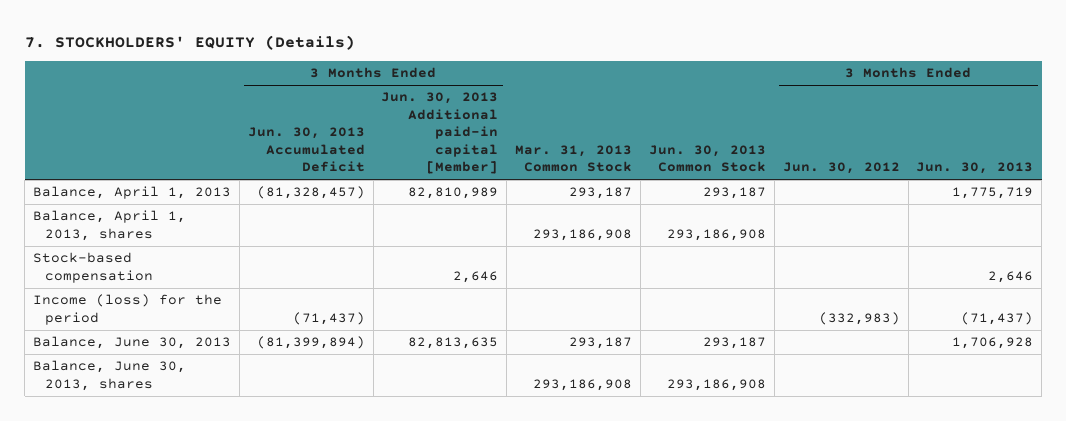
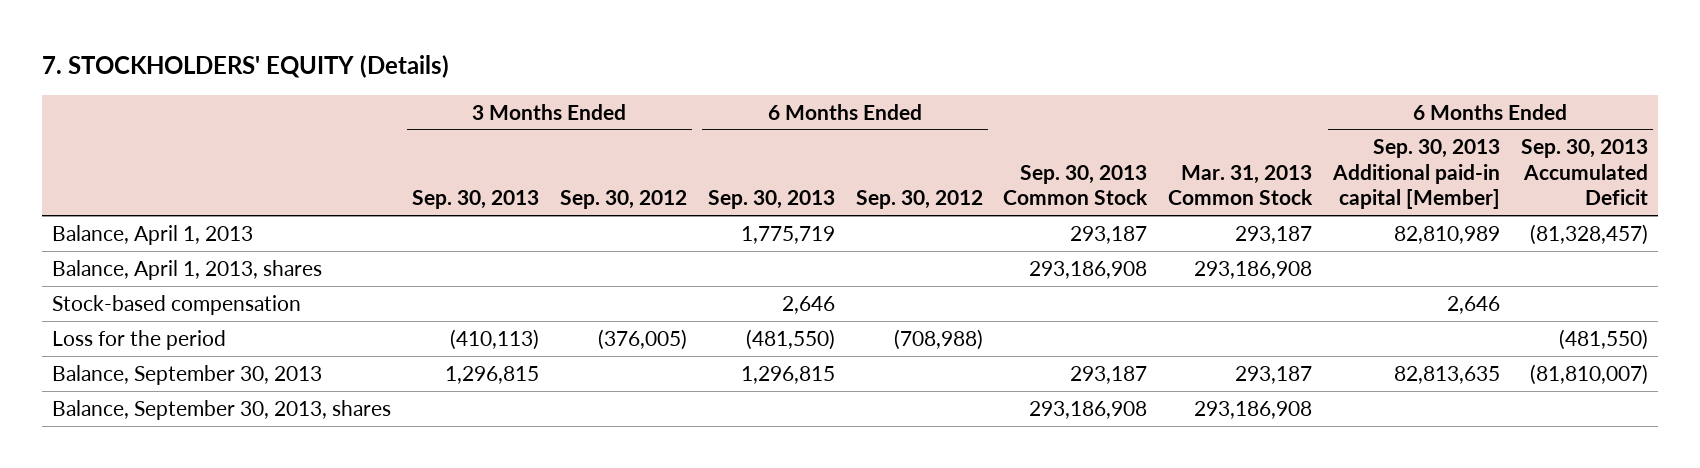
- | 3 Months Ended Jun. 30, 2013 Accumulated Deficit | 3 Months Ended Jun. 30, 2013 Additional paid-in capital [Member] | Mar. 31, 2013 Common Stock | Jun. 30, 2013 Common Stock | 3 Months Ended Jun. 30, 2012 | 3 Months Ended Jun. 30, 2013
+ | 3 Months Ended Sep. 30, 2013 | 3 Months Ended Sep. 30, 2012 | 6 Months Ended Sep. 30, 2013 | 6 Months Ended Sep. 30, 2012 | Sep. 30, 2013 Common Stock | Mar. 31, 2013 Common Stock | 6 Months Ended Sep. 30, 2013 Additional paid-in capital [Member] | 6 Months Ended Sep. 30, 2013 Accumulated Deficit
- Income (loss) for the period | (71,437) | | | | (332,983) | (71,437)
- Balance, June 30, 2013 | (81,399,894) | 82,813,635 | 293,187 | 293,187 | | 1,706,928
- Balance, June 30, 2013, shares | | | 293,186,908 | 293,186,908 | |
+ Loss for the period | (410,113) | (376,005) | (481,550) | (708,988) | | | | (481,550)
+ Balance, September 30, 2013 | 1,296,815 | | 1,296,815 | | 293,187 | 293,187 | 82,813,635 | (81,810,007)
+ Balance, September 30, 2013, shares | | | | | 293,186,908 | 293,186,908 | |

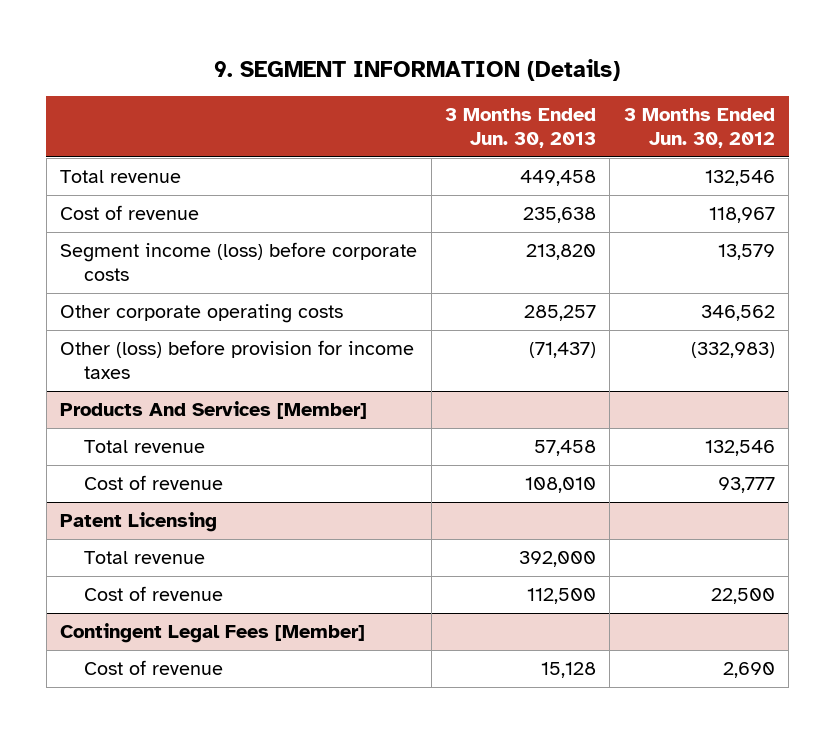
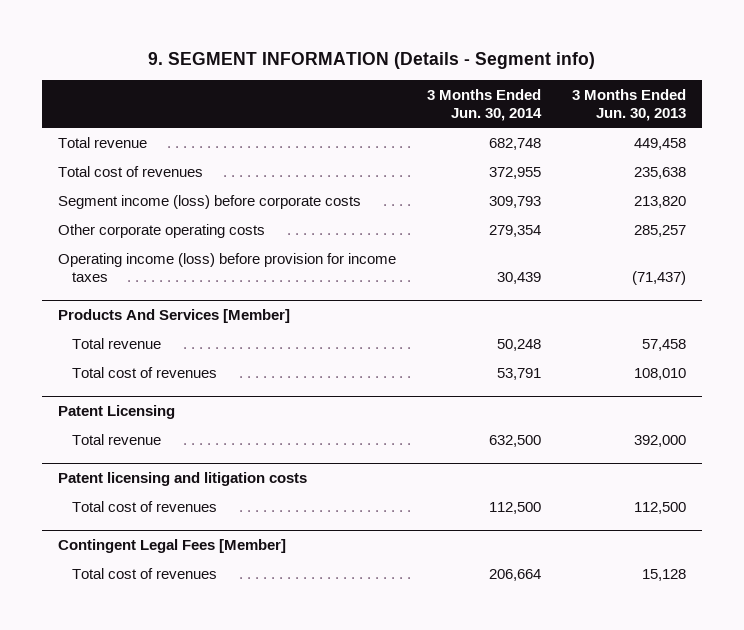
- 9. SEGMENT INFORMATION (Details)
+ 9. SEGMENT INFORMATION (Details - Segment info)
- | 3 Months Ended Jun. 30, 2013 | 3 Months Ended Jun. 30, 2012
+ | 3 Months Ended Jun. 30, 2014 | 3 Months Ended Jun. 30, 2013
- Cost of revenue | 235,638 | 118,967
+ Total cost of revenues | 372,955 | 235,638
- Other (loss) before provision for income taxes | (71,437) | (332,983)
+ Operating income (loss) before provision for income taxes | 30,439 | (71,437)
@ Products And Services [Member]
- Cost of revenue | 108,010 | 93,777
+ Total cost of revenues | 53,791 | 108,010
@ Patent Licensing
- Cost of revenue | 112,500 | 22,500
+ Patent licensing and litigation costs
+ Total cost of revenues | 112,500 | 112,500
@ Contingent Legal Fees [Member]
- Cost of revenue | 15,128 | 2,690
+ Total cost of revenues | 206,664 | 15,128

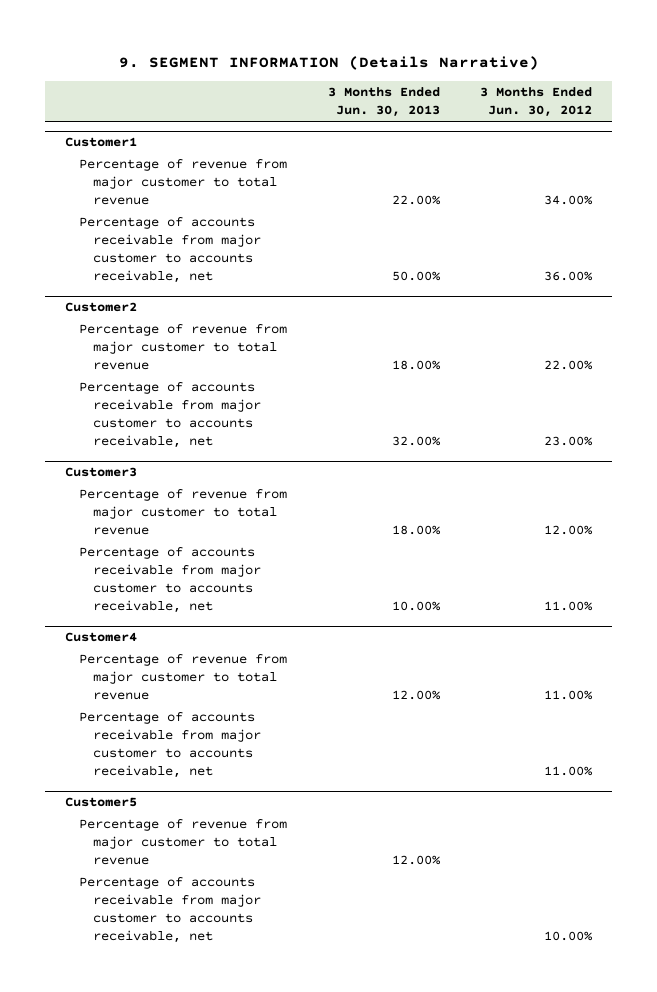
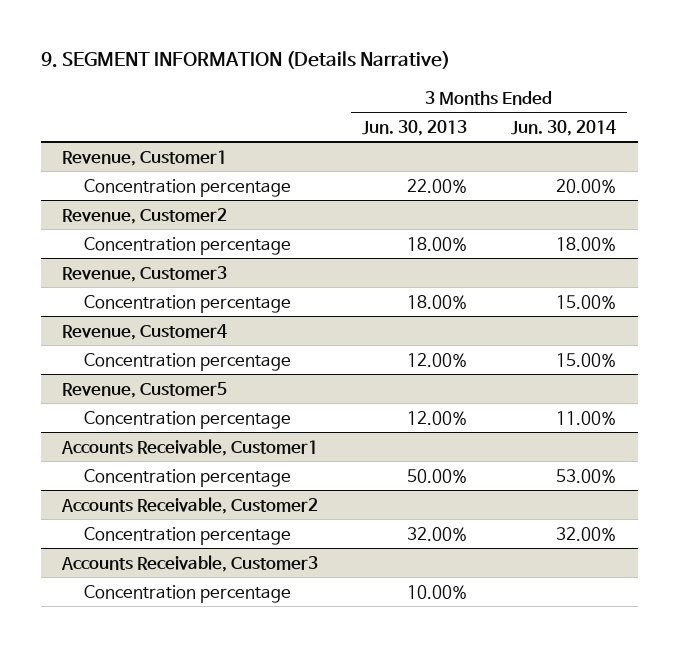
- | 3 Months Ended Jun. 30, 2013 | 3 Months Ended Jun. 30, 2012
+ | 3 Months Ended Jun. 30, 2013 | 3 Months Ended Jun. 30, 2014
- Customer1
- Percentage of revenue from major customer to total revenue | 22.00% | 34.00%
- Percentage of accounts receivable from major customer to accounts receivable, net | 50.00% | 36.00%
- Customer2
- Percentage of revenue from major customer to total revenue | 18.00% | 22.00%
- Percentage of accounts receivable from major customer to accounts receivable, net | 32.00% | 23.00%
- Customer3
- Percentage of revenue from major customer to total revenue | 18.00% | 12.00%
- Percentage of accounts receivable from major customer to accounts receivable, net | 10.00% | 11.00%
- Customer4
- Percentage of revenue from major customer to total revenue | 12.00% | 11.00%
- Percentage of accounts receivable from major customer to accounts receivable, net | | 11.00%
- Customer5
- Percentage of revenue from major customer to total revenue | 12.00% |
- Percentage of accounts receivable from major customer to accounts receivable, net | | 10.00%
+ Revenue, Customer1
+ Concentration percentage | 22.00% | 20.00%
+ Revenue, Customer2
+ Concentration percentage | 18.00% | 18.00%
+ Revenue, Customer3
+ Concentration percentage | 18.00% | 15.00%
+ Revenue, Customer4
+ Concentration percentage | 12.00% | 15.00%
+ Revenue, Customer5
+ Concentration percentage | 12.00% | 11.00%
+ Accounts Receivable, Customer1
+ Concentration percentage | 50.00% | 53.00%
+ Accounts Receivable, Customer2
+ Concentration percentage | 32.00% | 32.00%
+ Accounts Receivable, Customer3
+ Concentration percentage | 10.00% |

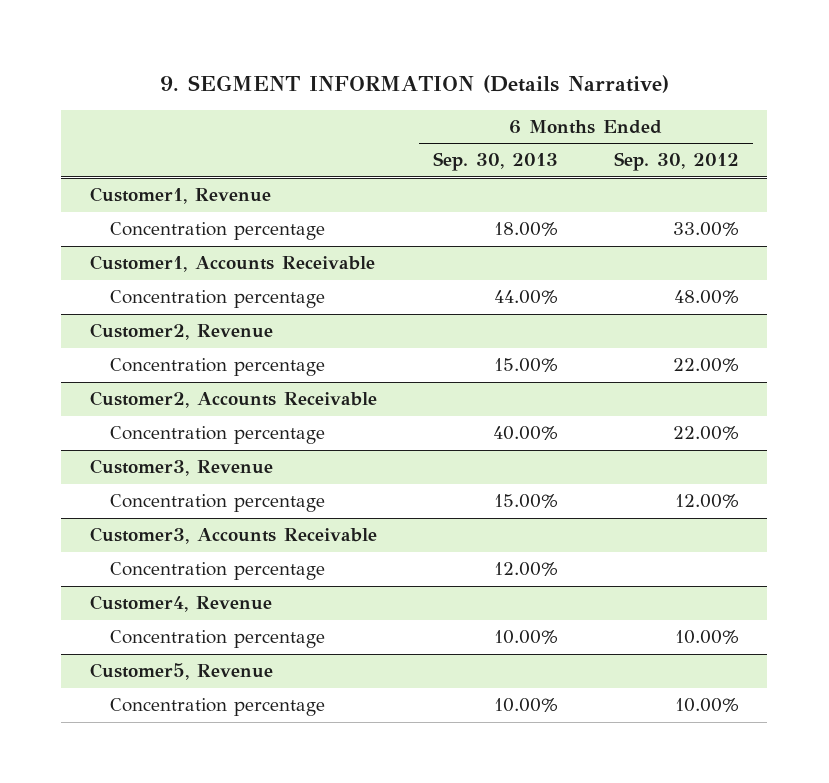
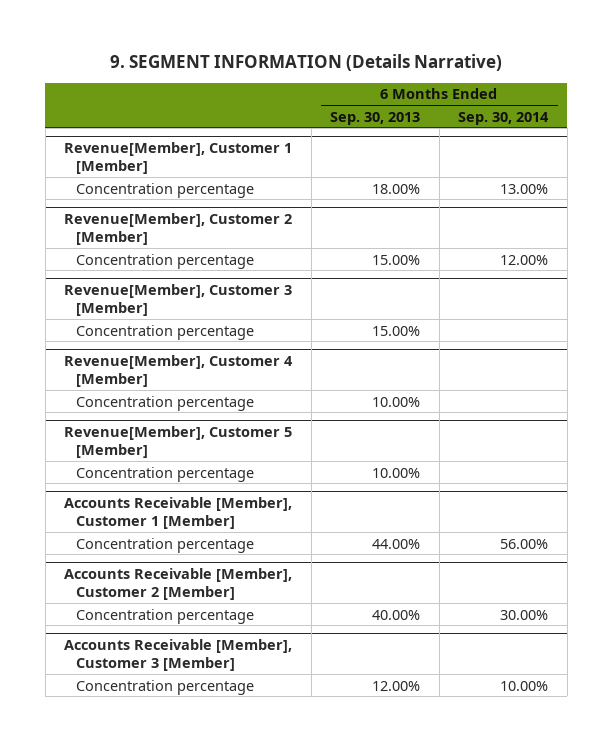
- | 6 Months Ended Sep. 30, 2013 | 6 Months Ended Sep. 30, 2012
+ | 6 Months Ended Sep. 30, 2013 | 6 Months Ended Sep. 30, 2014
- Customer1, Revenue
+ Revenue[Member], Customer 1 [Member]
- Customer1, Accounts Receivable
- Concentration percentage | 44.00% | 48.00%
- Customer2, Revenue
+ Revenue[Member], Customer 2 [Member]
- Customer2, Accounts Receivable
- Concentration percentage | 40.00% | 22.00%
- Customer3, Revenue
+ Revenue[Member], Customer 3 [Member]
- Customer3, Accounts Receivable
- Concentration percentage | 12.00% |
- Customer4, Revenue
+ Revenue[Member], Customer 4 [Member]
- Customer5, Revenue
+ Revenue[Member], Customer 5 [Member]
+ Accounts Receivable [Member], Customer 1 [Member]
+ Concentration percentage | 44.00% | 56.00%
+ Accounts Receivable [Member], Customer 2 [Member]
+ Concentration percentage | 40.00% | 30.00%
+ Accounts Receivable [Member], Customer 3 [Member]
+ Concentration percentage | 12.00% | 10.00%

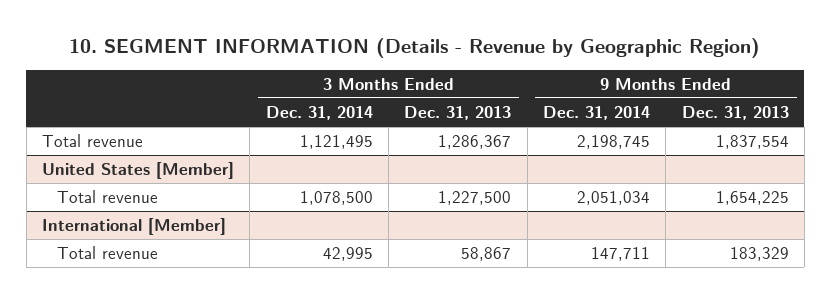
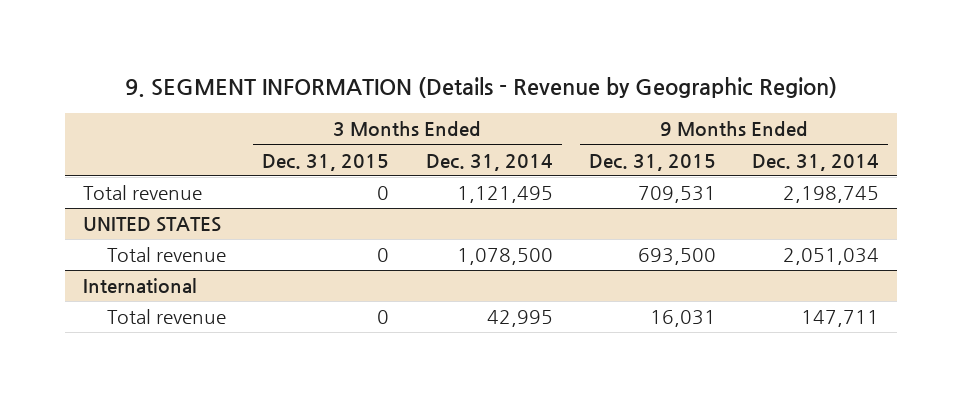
- 10. SEGMENT INFORMATION (Details - Revenue by Geographic Region)
+ 9. SEGMENT INFORMATION (Details - Revenue by Geographic Region)
- | 3 Months Ended Dec. 31, 2014 | 3 Months Ended Dec. 31, 2013 | 9 Months Ended Dec. 31, 2014 | 9 Months Ended Dec. 31, 2013
+ | 3 Months Ended Dec. 31, 2015 | 3 Months Ended Dec. 31, 2014 | 9 Months Ended Dec. 31, 2015 | 9 Months Ended Dec. 31, 2014
- United States [Member]
+ UNITED STATES
- International [Member]
+ International

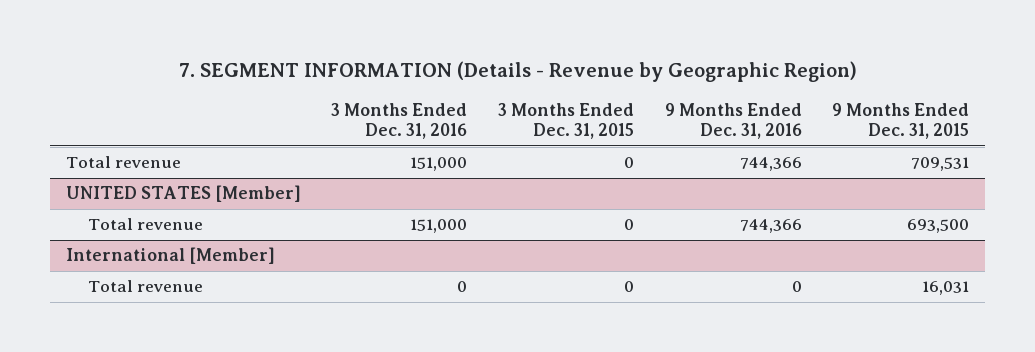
- 9. SEGMENT INFORMATION (Details - Revenue by Geographic Region)
+ 7. SEGMENT INFORMATION (Details - Revenue by Geographic Region)
- | 3 Months Ended Dec. 31, 2015 | 3 Months Ended Dec. 31, 2014 | 9 Months Ended Dec. 31, 2015 | 9 Months Ended Dec. 31, 2014
+ | 3 Months Ended Dec. 31, 2016 | 3 Months Ended Dec. 31, 2015 | 9 Months Ended Dec. 31, 2016 | 9 Months Ended Dec. 31, 2015
- UNITED STATES
+ UNITED STATES [Member]
- International
+ International [Member]

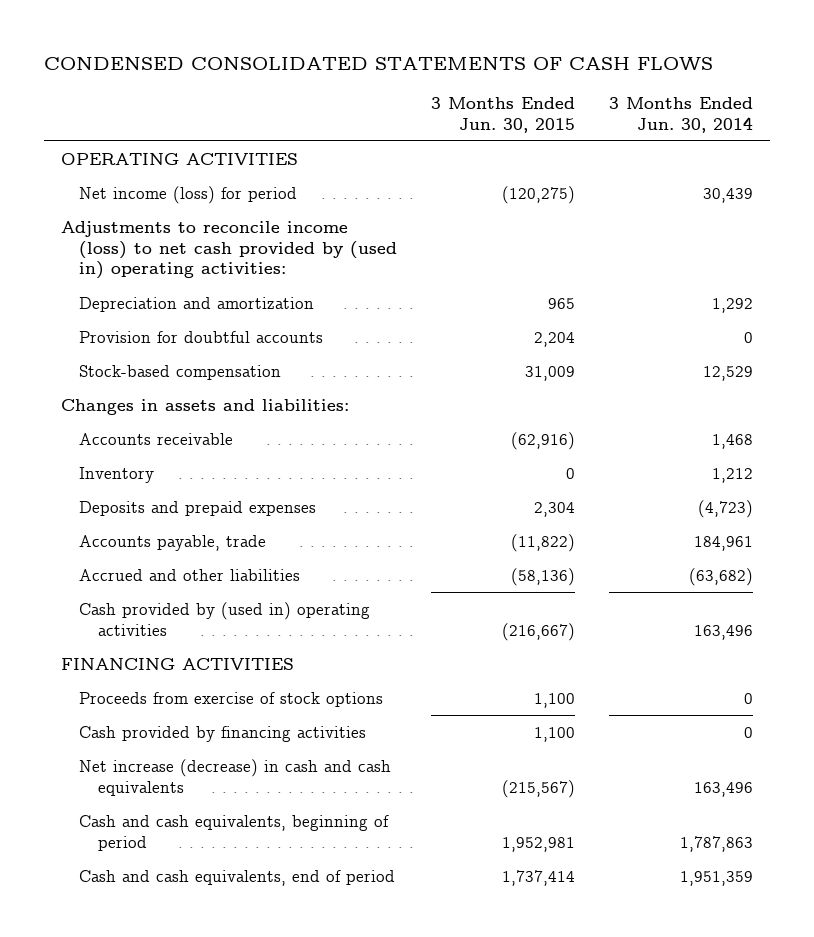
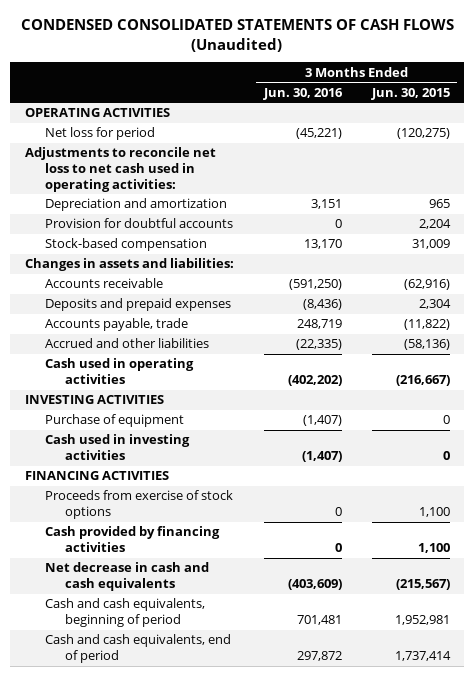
- CONDENSED CONSOLIDATED STATEMENTS OF CASH FLOWS
+ CONDENSED CONSOLIDATED STATEMENTS OF CASH FLOWS (Unaudited)
- | 3 Months Ended Jun. 30, 2015 | 3 Months Ended Jun. 30, 2014
+ | 3 Months Ended Jun. 30, 2016 | 3 Months Ended Jun. 30, 2015
- Net income (loss) for period | (120,275) | 30,439
- Adjustments to reconcile income (loss) to net cash provided by (used in) operating activities:
+ Net loss for period | (45,221) | (120,275)
+ Adjustments to reconcile net loss to net cash used in operating activities:
- Inventory | 0 | 1,212
- Cash provided by (used in) operating activities | (216,667) | 163,496
+ Cash used in operating activities | (402,202) | (216,667)
+ INVESTING ACTIVITIES
+ Purchase of equipment | (1,407) | 0
+ Cash used in investing activities | (1,407) | 0
- Net increase (decrease) in cash and cash equivalents | (215,567) | 163,496
+ Net decrease in cash and cash equivalents | (403,609) | (215,567)

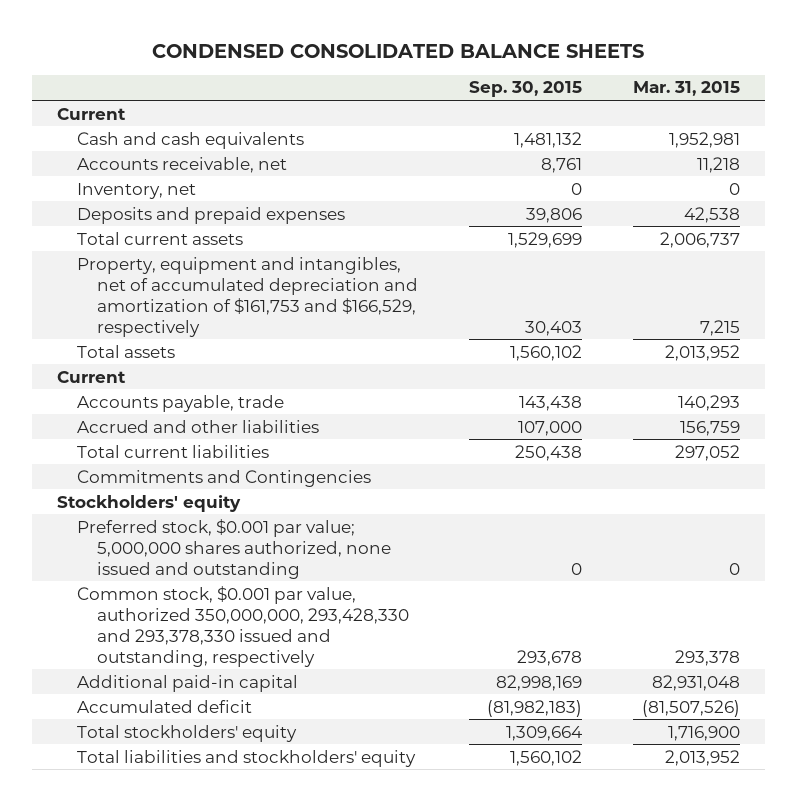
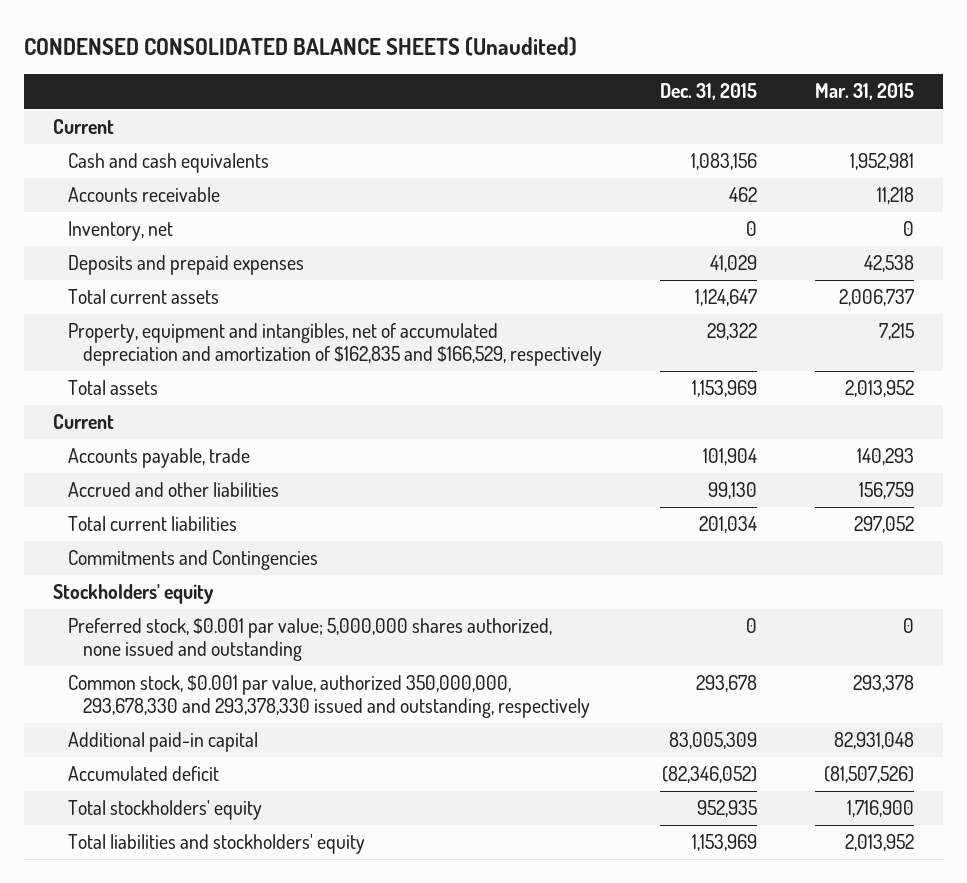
- CONDENSED CONSOLIDATED BALANCE SHEETS
+ CONDENSED CONSOLIDATED BALANCE SHEETS (Unaudited)
- | Sep. 30, 2015 | Mar. 31, 2015
+ | Dec. 31, 2015 | Mar. 31, 2015
- Accounts receivable, net | 8,761 | 11,218
+ Accounts receivable | 462 | 11,218
- Property, equipment and intangibles, net of accumulated depreciation and amortization of $161,753 and $166,529, respectively | 30,403 | 7,215
+ Property, equipment and intangibles, net of accumulated depreciation and amortization of $162,835 and $166,529, respectively | 29,322 | 7,215
- Common stock, $0.001 par value, authorized 350,000,000, 293,428,330 and 293,378,330 issued and outstanding, respectively | 293,678 | 293,378
+ Common stock, $0.001 par value, authorized 350,000,000, 293,678,330 and 293,378,330 issued and outstanding, respectively | 293,678 | 293,378

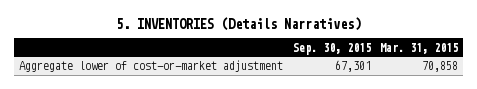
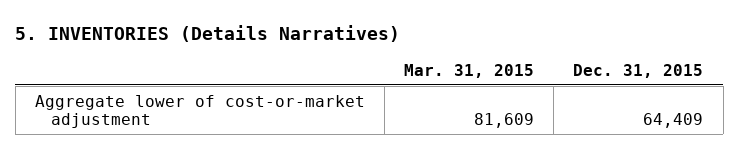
- | Sep. 30, 2015 | Mar. 31, 2015
+ | Mar. 31, 2015 | Dec. 31, 2015
- Aggregate lower of cost-or-market adjustment | 67,301 | 70,858
+ Aggregate lower of cost-or-market adjustment | 81,609 | 64,409

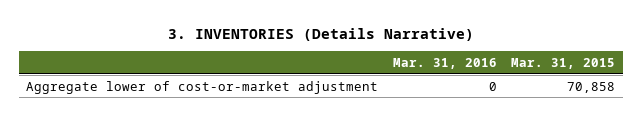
- 5. INVENTORIES (Details Narratives)
+ 3. INVENTORIES (Details Narrative)
- | Mar. 31, 2015 | Dec. 31, 2015
+ | Mar. 31, 2016 | Mar. 31, 2015
- Aggregate lower of cost-or-market adjustment | 81,609 | 64,409
+ Aggregate lower of cost-or-market adjustment | 0 | 70,858

